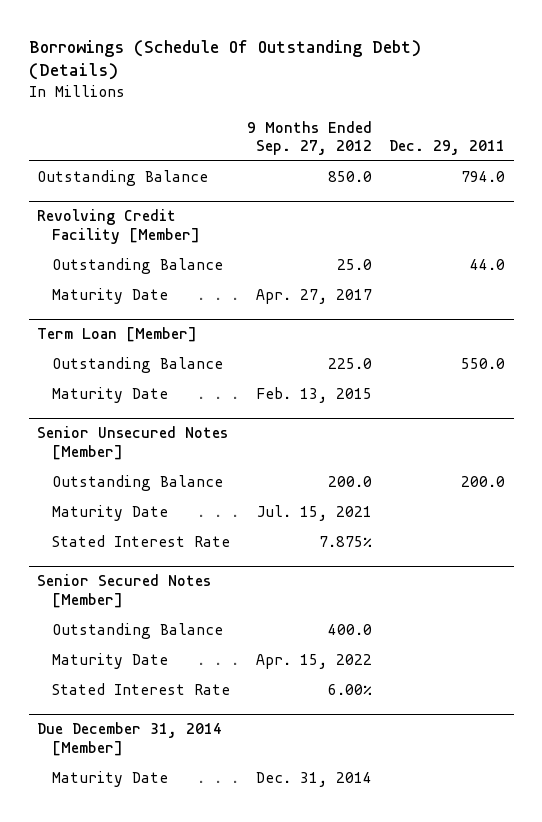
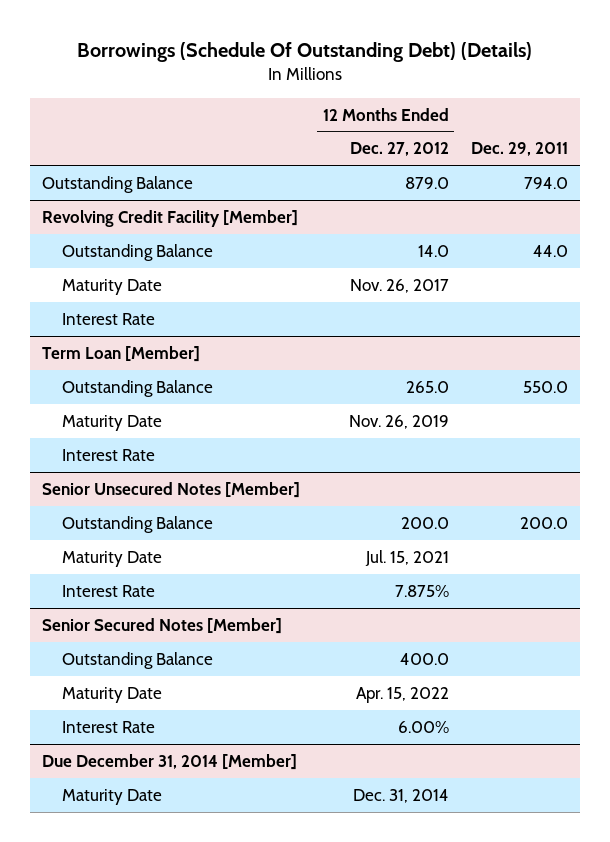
- | 9 Months Ended Sep. 27, 2012 | Dec. 29, 2011
+ | 12 Months Ended Dec. 27, 2012 | Dec. 29, 2011
@ Revolving Credit Facility [Member]
+ Interest Rate
@ Term Loan [Member]
+ Interest Rate
@ Senior Unsecured Notes [Member]
- Stated Interest Rate | 7.875% |
+ Interest Rate | 7.875% |
@ Senior Secured Notes [Member]
- Stated Interest Rate | 6.00% |
+ Interest Rate | 6.00% |

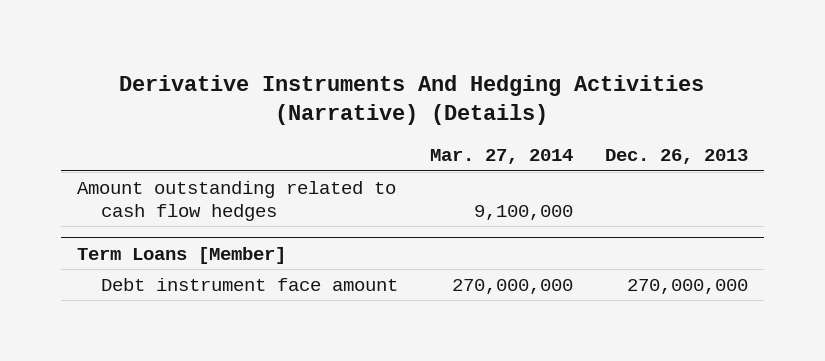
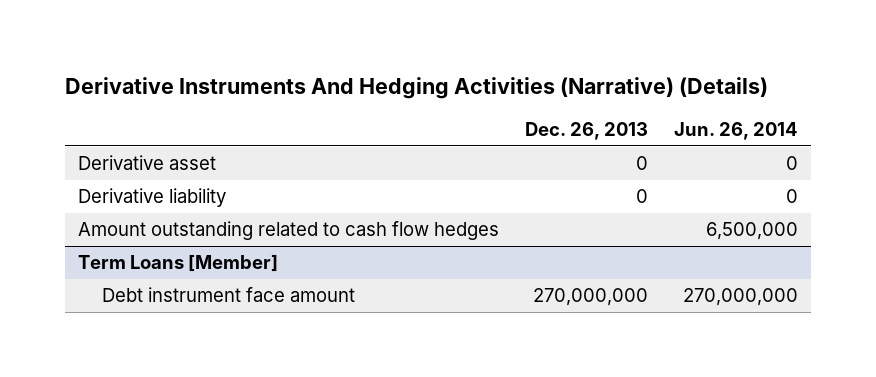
- | Mar. 27, 2014 | Dec. 26, 2013
+ | Dec. 26, 2013 | Jun. 26, 2014
+ Derivative asset | 0 | 0
+ Derivative liability | 0 | 0

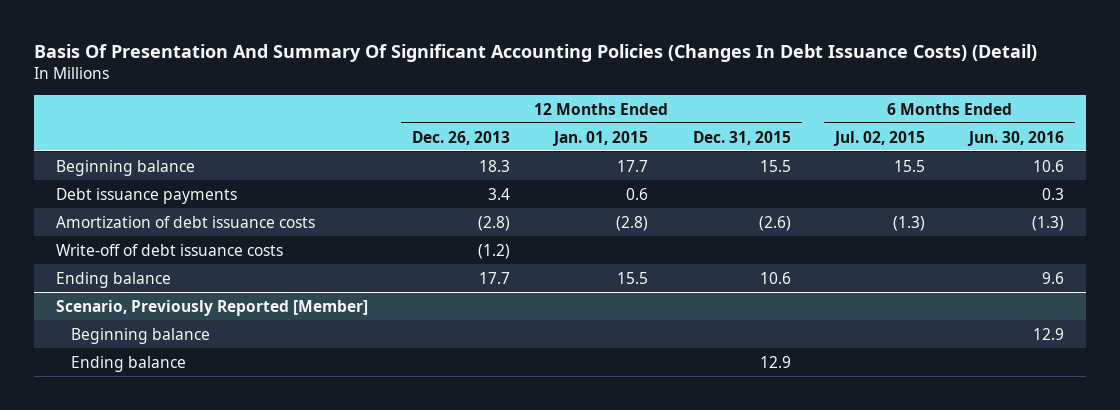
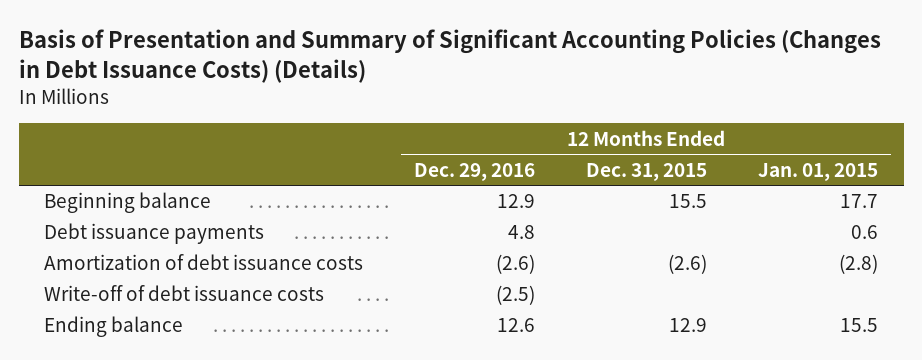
- Basis Of Presentation And Summary Of Significant Accounting Policies (Changes In Debt Issuance Costs) (Detail)
+ Basis of Presentation and Summary of Significant Accounting Policies (Changes in Debt Issuance Costs) (Details)
- | 12 Months Ended Dec. 26, 2013 | 12 Months Ended Jan. 01, 2015 | 12 Months Ended Dec. 31, 2015 | 6 Months Ended Jul. 02, 2015 | 6 Months Ended Jun. 30, 2016
+ | 12 Months Ended Dec. 29, 2016 | 12 Months Ended Dec. 31, 2015 | 12 Months Ended Jan. 01, 2015
- Ending balance | 17.7 | 15.5 | 10.6 | | 9.6
- Scenario, Previously Reported [Member]
- Beginning balance | | | | | 12.9
- Ending balance | | | 12.9 | |
+ Ending balance | 12.6 | 12.9 | 15.5

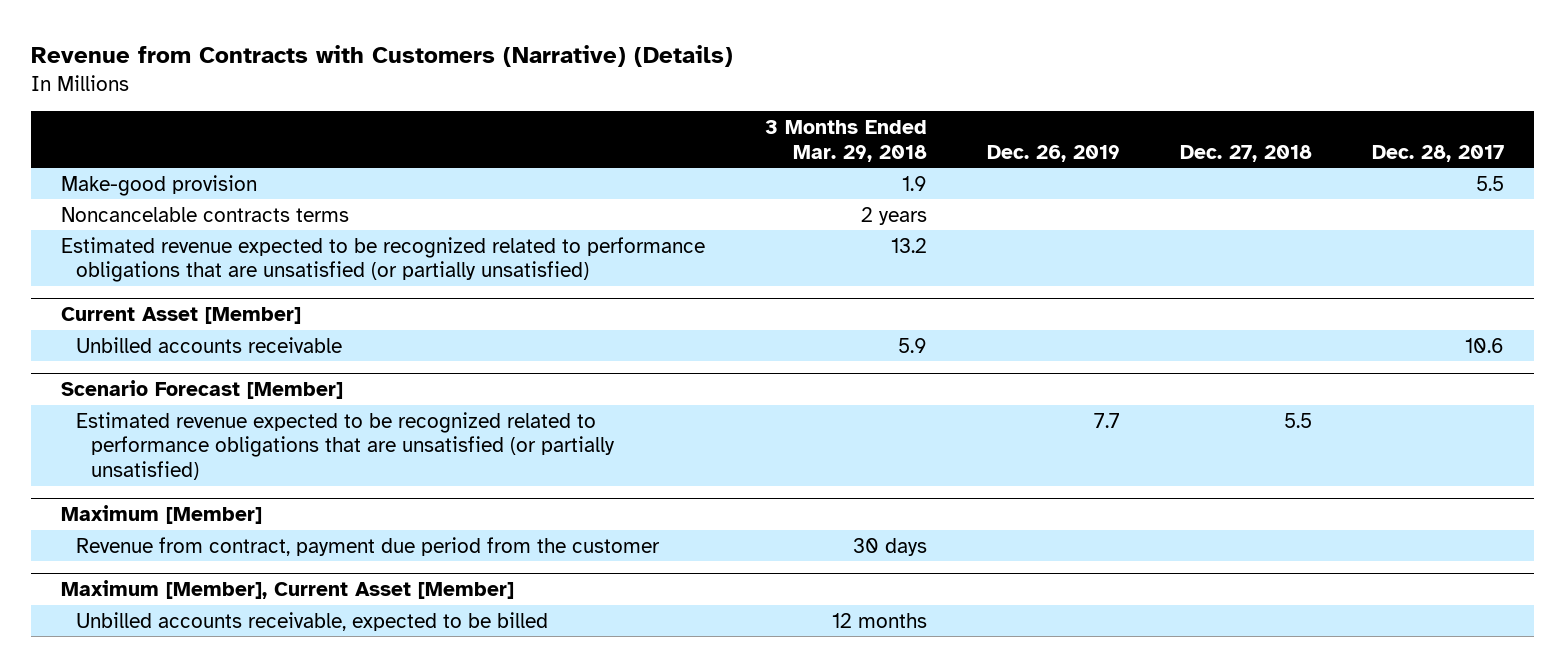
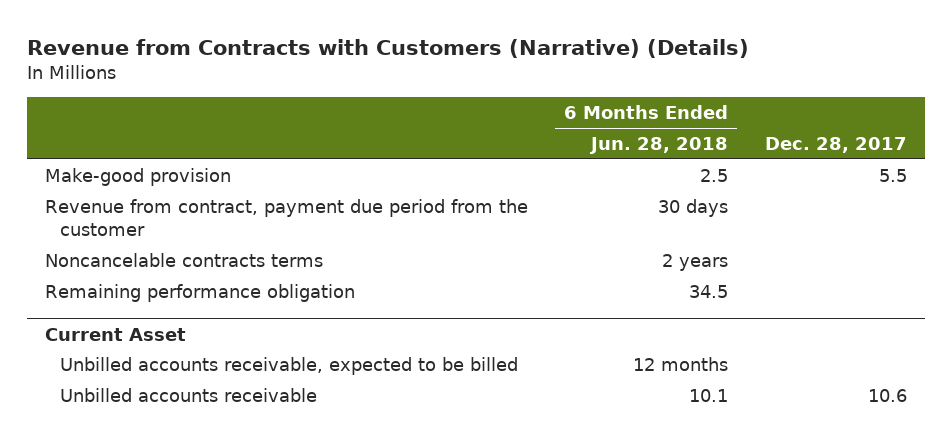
- | 3 Months Ended Mar. 29, 2018 | Dec. 26, 2019 | Dec. 27, 2018 | Dec. 28, 2017
+ | 6 Months Ended Jun. 28, 2018 | Dec. 28, 2017
+ Revenue from contract, payment due period from the customer | 30 days |
- Estimated revenue expected to be recognized related to performance obligations that are unsatisfied (or partially unsatisfied) | 13.2 | | |
- Current Asset [Member]
+ Remaining performance obligation | 34.5 |
+ Current Asset
+ Unbilled accounts receivable, expected to be billed | 12 months |
- Scenario Forecast [Member]
- Estimated revenue expected to be recognized related to performance obligations that are unsatisfied (or partially unsatisfied) | | 7.7 | 5.5 |
- Maximum [Member]
- Revenue from contract, payment due period from the customer | 30 days | | |
- Maximum [Member], Current Asset [Member]
- Unbilled accounts receivable, expected to be billed | 12 months | | |

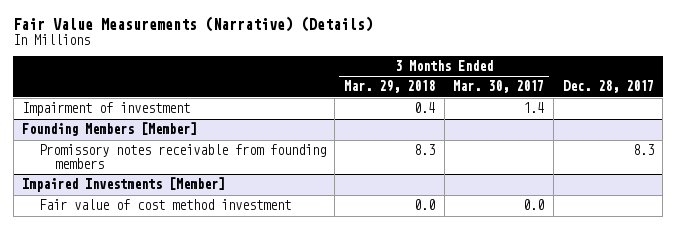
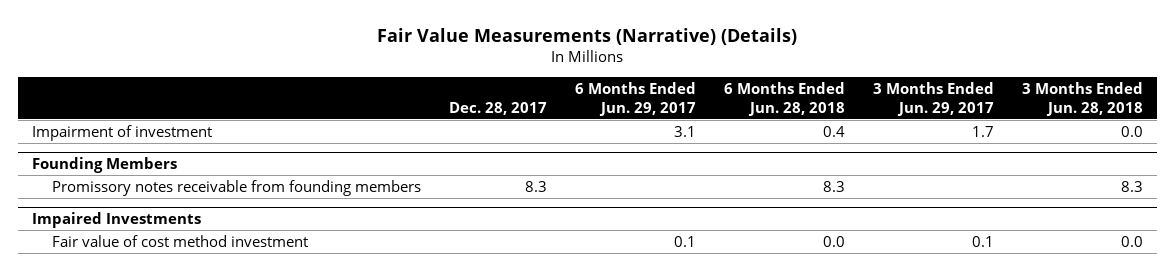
- | 3 Months Ended Mar. 29, 2018 | 3 Months Ended Mar. 30, 2017 | Dec. 28, 2017
+ | Dec. 28, 2017 | 6 Months Ended Jun. 29, 2017 | 6 Months Ended Jun. 28, 2018 | 3 Months Ended Jun. 29, 2017 | 3 Months Ended Jun. 28, 2018
- Founding Members [Member]
+ Founding Members
- Impaired Investments [Member]
+ Impaired Investments

